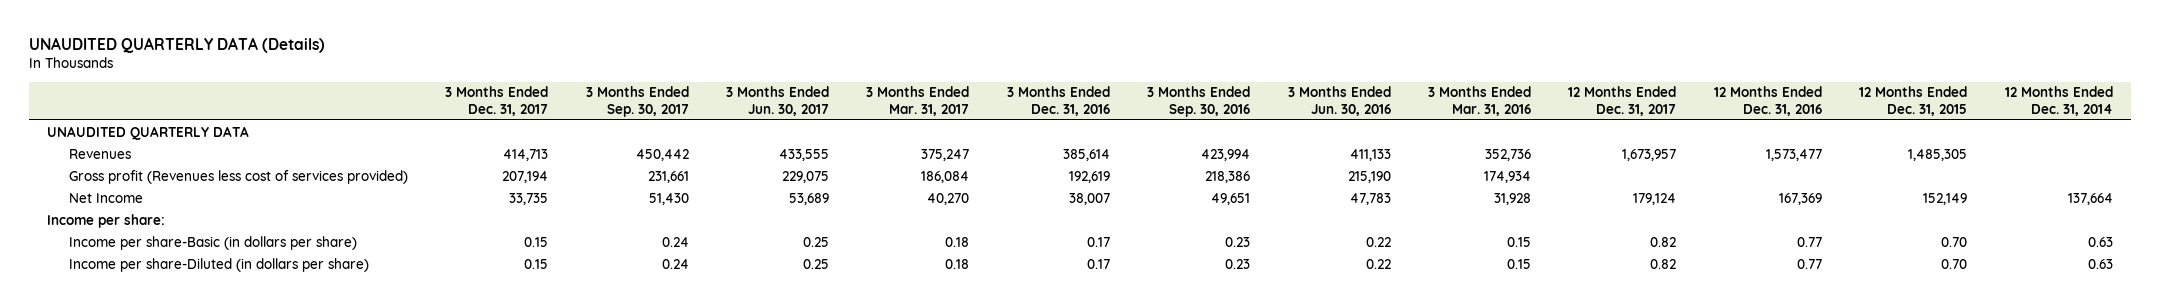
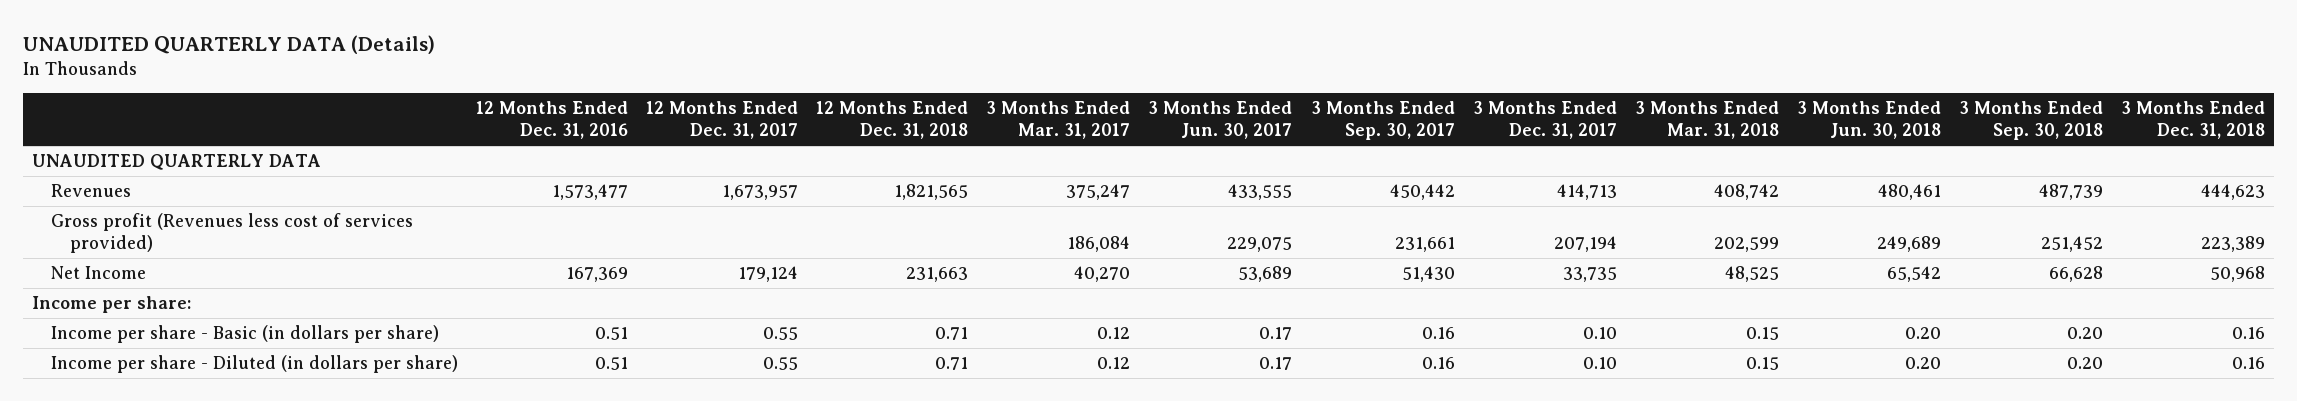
- | 3 Months Ended Dec. 31, 2017 | 3 Months Ended Sep. 30, 2017 | 3 Months Ended Jun. 30, 2017 | 3 Months Ended Mar. 31, 2017 | 3 Months Ended Dec. 31, 2016 | 3 Months Ended Sep. 30, 2016 | 3 Months Ended Jun. 30, 2016 | 3 Months Ended Mar. 31, 2016 | 12 Months Ended Dec. 31, 2017 | 12 Months Ended Dec. 31, 2016 | 12 Months Ended Dec. 31, 2015 | 12 Months Ended Dec. 31, 2014
+ | 12 Months Ended Dec. 31, 2016 | 12 Months Ended Dec. 31, 2017 | 12 Months Ended Dec. 31, 2018 | 3 Months Ended Mar. 31, 2017 | 3 Months Ended Jun. 30, 2017 | 3 Months Ended Sep. 30, 2017 | 3 Months Ended Dec. 31, 2017 | 3 Months Ended Mar. 31, 2018 | 3 Months Ended Jun. 30, 2018 | 3 Months Ended Sep. 30, 2018 | 3 Months Ended Dec. 31, 2018
- Income per share-Basic (in dollars per share) | 0.15 | 0.24 | 0.25 | 0.18 | 0.17 | 0.23 | 0.22 | 0.15 | 0.82 | 0.77 | 0.70 | 0.63
- Income per share-Diluted (in dollars per share) | 0.15 | 0.24 | 0.25 | 0.18 | 0.17 | 0.23 | 0.22 | 0.15 | 0.82 | 0.77 | 0.70 | 0.63
+ Income per share - Basic (in dollars per share) | 0.51 | 0.55 | 0.71 | 0.12 | 0.17 | 0.16 | 0.10 | 0.15 | 0.20 | 0.20 | 0.16
+ Income per share - Diluted (in dollars per share) | 0.51 | 0.55 | 0.71 | 0.12 | 0.17 | 0.16 | 0.10 | 0.15 | 0.20 | 0.20 | 0.16

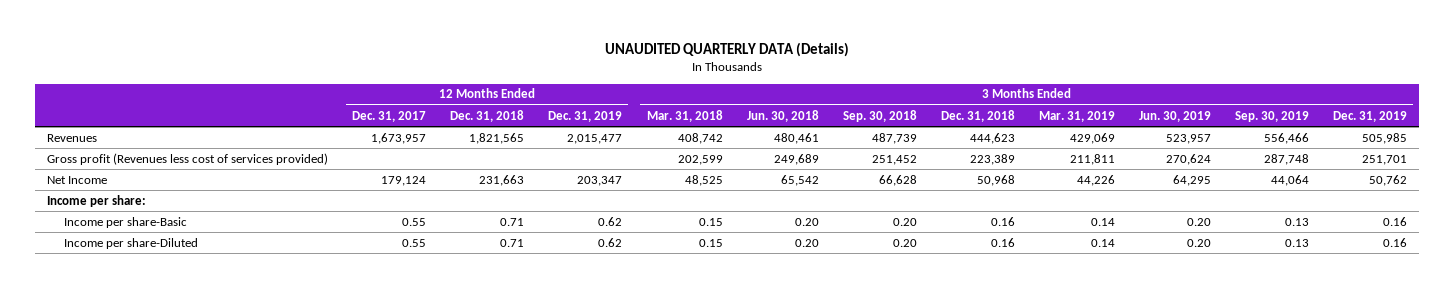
- | 12 Months Ended Dec. 31, 2016 | 12 Months Ended Dec. 31, 2017 | 12 Months Ended Dec. 31, 2018 | 3 Months Ended Mar. 31, 2017 | 3 Months Ended Jun. 30, 2017 | 3 Months Ended Sep. 30, 2017 | 3 Months Ended Dec. 31, 2017 | 3 Months Ended Mar. 31, 2018 | 3 Months Ended Jun. 30, 2018 | 3 Months Ended Sep. 30, 2018 | 3 Months Ended Dec. 31, 2018
+ | 12 Months Ended Dec. 31, 2017 | 12 Months Ended Dec. 31, 2018 | 12 Months Ended Dec. 31, 2019 | 3 Months Ended Mar. 31, 2018 | 3 Months Ended Jun. 30, 2018 | 3 Months Ended Sep. 30, 2018 | 3 Months Ended Dec. 31, 2018 | 3 Months Ended Mar. 31, 2019 | 3 Months Ended Jun. 30, 2019 | 3 Months Ended Sep. 30, 2019 | 3 Months Ended Dec. 31, 2019
- UNAUDITED QUARTERLY DATA
- Income per share - Basic (in dollars per share) | 0.51 | 0.55 | 0.71 | 0.12 | 0.17 | 0.16 | 0.10 | 0.15 | 0.20 | 0.20 | 0.16
- Income per share - Diluted (in dollars per share) | 0.51 | 0.55 | 0.71 | 0.12 | 0.17 | 0.16 | 0.10 | 0.15 | 0.20 | 0.20 | 0.16
+ Income per share-Basic | 0.55 | 0.71 | 0.62 | 0.15 | 0.20 | 0.20 | 0.16 | 0.14 | 0.20 | 0.13 | 0.16
+ Income per share-Diluted | 0.55 | 0.71 | 0.62 | 0.15 | 0.20 | 0.20 | 0.16 | 0.14 | 0.20 | 0.13 | 0.16

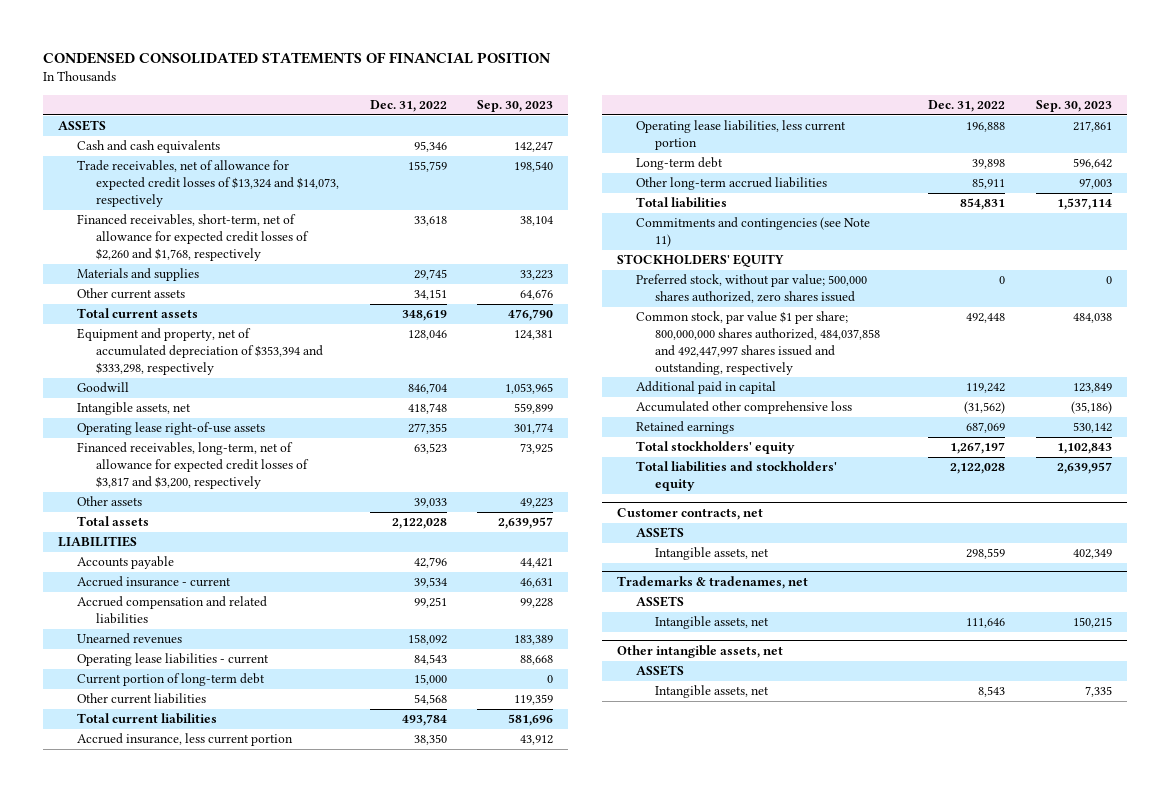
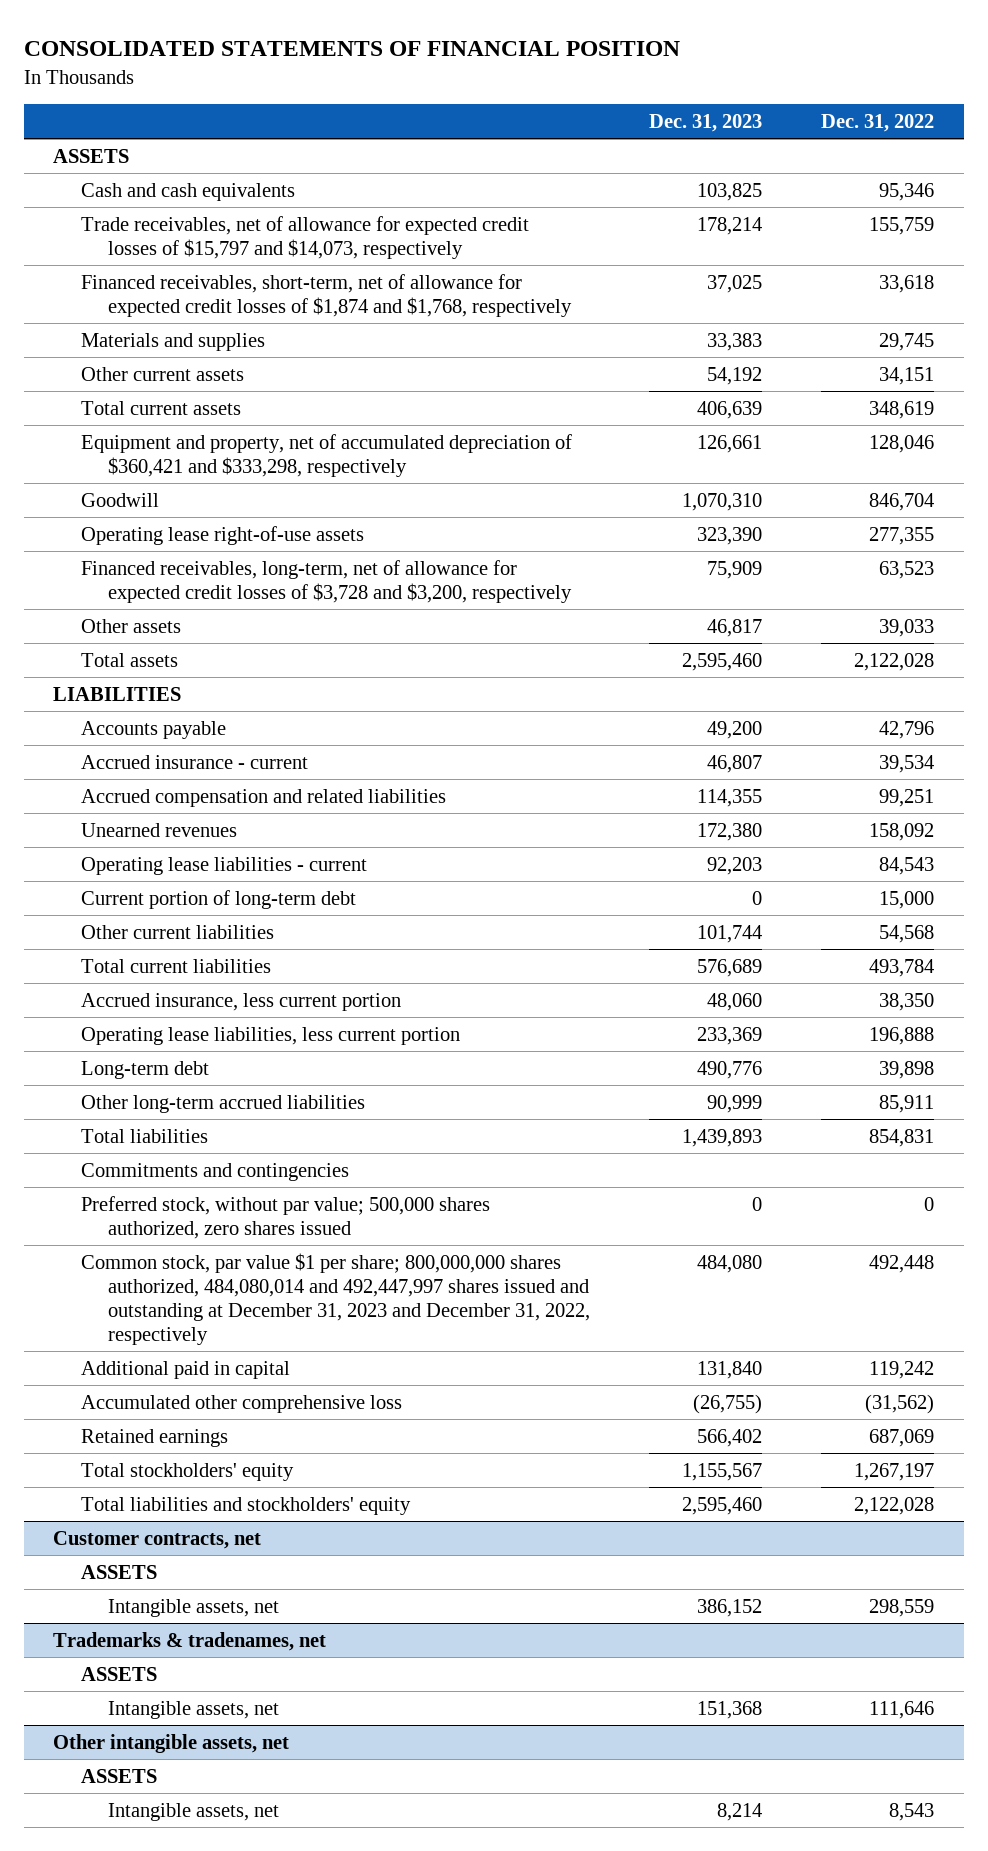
- CONDENSED CONSOLIDATED STATEMENTS OF FINANCIAL POSITION
+ CONSOLIDATED STATEMENTS OF FINANCIAL POSITION
- | Dec. 31, 2022 | Sep. 30, 2023
+ | Dec. 31, 2023 | Dec. 31, 2022
- Trade receivables, net of allowance for expected credit losses of $13,324 and $14,073, respectively | 155,759 | 198,540
- Financed receivables, short-term, net of allowance for expected credit losses of $2,260 and $1,768, respectively | 33,618 | 38,104
+ Trade receivables, net of allowance for expected credit losses of $15,797 and $14,073, respectively | 178,214 | 155,759
+ Financed receivables, short-term, net of allowance for expected credit losses of $1,874 and $1,768, respectively | 37,025 | 33,618
- Equipment and property, net of accumulated depreciation of $353,394 and $333,298, respectively | 128,046 | 124,381
+ Equipment and property, net of accumulated depreciation of $360,421 and $333,298, respectively | 126,661 | 128,046
- Intangible assets, net | 418,748 | 559,899
- Financed receivables, long-term, net of allowance for expected credit losses of $3,817 and $3,200, respectively | 63,523 | 73,925
+ Financed receivables, long-term, net of allowance for expected credit losses of $3,728 and $3,200, respectively | 75,909 | 63,523
- Commitments and contingencies (see Note 11)
- STOCKHOLDERS' EQUITY
+ Commitments and contingencies
- Common stock, par value $1 per share; 800,000,000 shares authorized, 484,037,858 and 492,447,997 shares issued and outstanding, respectively | 492,448 | 484,038
+ Common stock, par value $1 per share; 800,000,000 shares authorized, 484,080,014 and 492,447,997 shares issued and outstanding at December 31, 2023 and December 31, 2022, respectively | 484,080 | 492,448

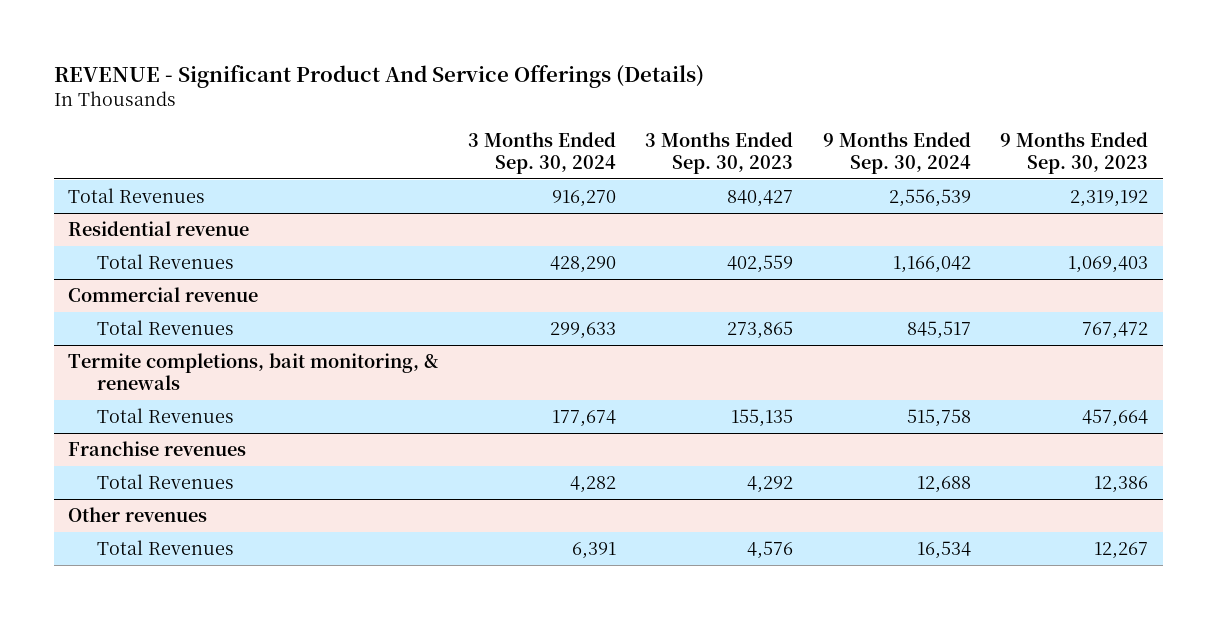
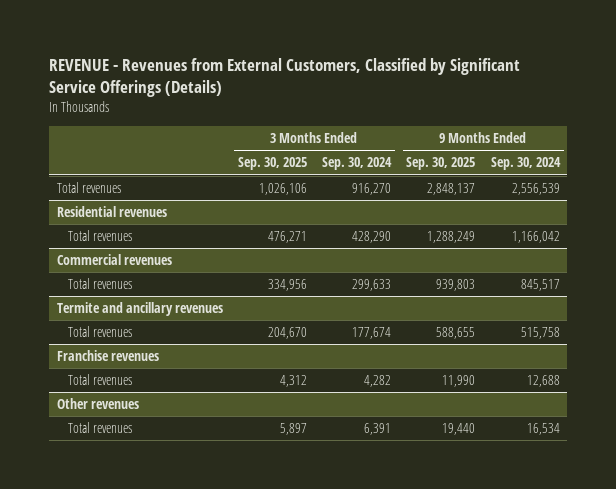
- REVENUE - Significant Product And Service Offerings (Details)
+ REVENUE - Revenues from External Customers, Classified by Significant Service Offerings (Details)
- | 3 Months Ended Sep. 30, 2024 | 3 Months Ended Sep. 30, 2023 | 9 Months Ended Sep. 30, 2024 | 9 Months Ended Sep. 30, 2023
+ | 3 Months Ended Sep. 30, 2025 | 3 Months Ended Sep. 30, 2024 | 9 Months Ended Sep. 30, 2025 | 9 Months Ended Sep. 30, 2024
- Total Revenues | 916,270 | 840,427 | 2,556,539 | 2,319,192
- Residential revenue
- Total Revenues | 428,290 | 402,559 | 1,166,042 | 1,069,403
- Commercial revenue
- Total Revenues | 299,633 | 273,865 | 845,517 | 767,472
- Termite completions, bait monitoring, & renewals
- Total Revenues | 177,674 | 155,135 | 515,758 | 457,664
+ Total revenues | 1,026,106 | 916,270 | 2,848,137 | 2,556,539
+ Residential revenues
+ Total revenues | 476,271 | 428,290 | 1,288,249 | 1,166,042
+ Commercial revenues
+ Total revenues | 334,956 | 299,633 | 939,803 | 845,517
+ Termite and ancillary revenues
+ Total revenues | 204,670 | 177,674 | 588,655 | 515,758
@ Franchise revenues
- Total Revenues | 4,282 | 4,292 | 12,688 | 12,386
+ Total revenues | 4,312 | 4,282 | 11,990 | 12,688
@ Other revenues
- Total Revenues | 6,391 | 4,576 | 16,534 | 12,267
+ Total revenues | 5,897 | 6,391 | 19,440 | 16,534

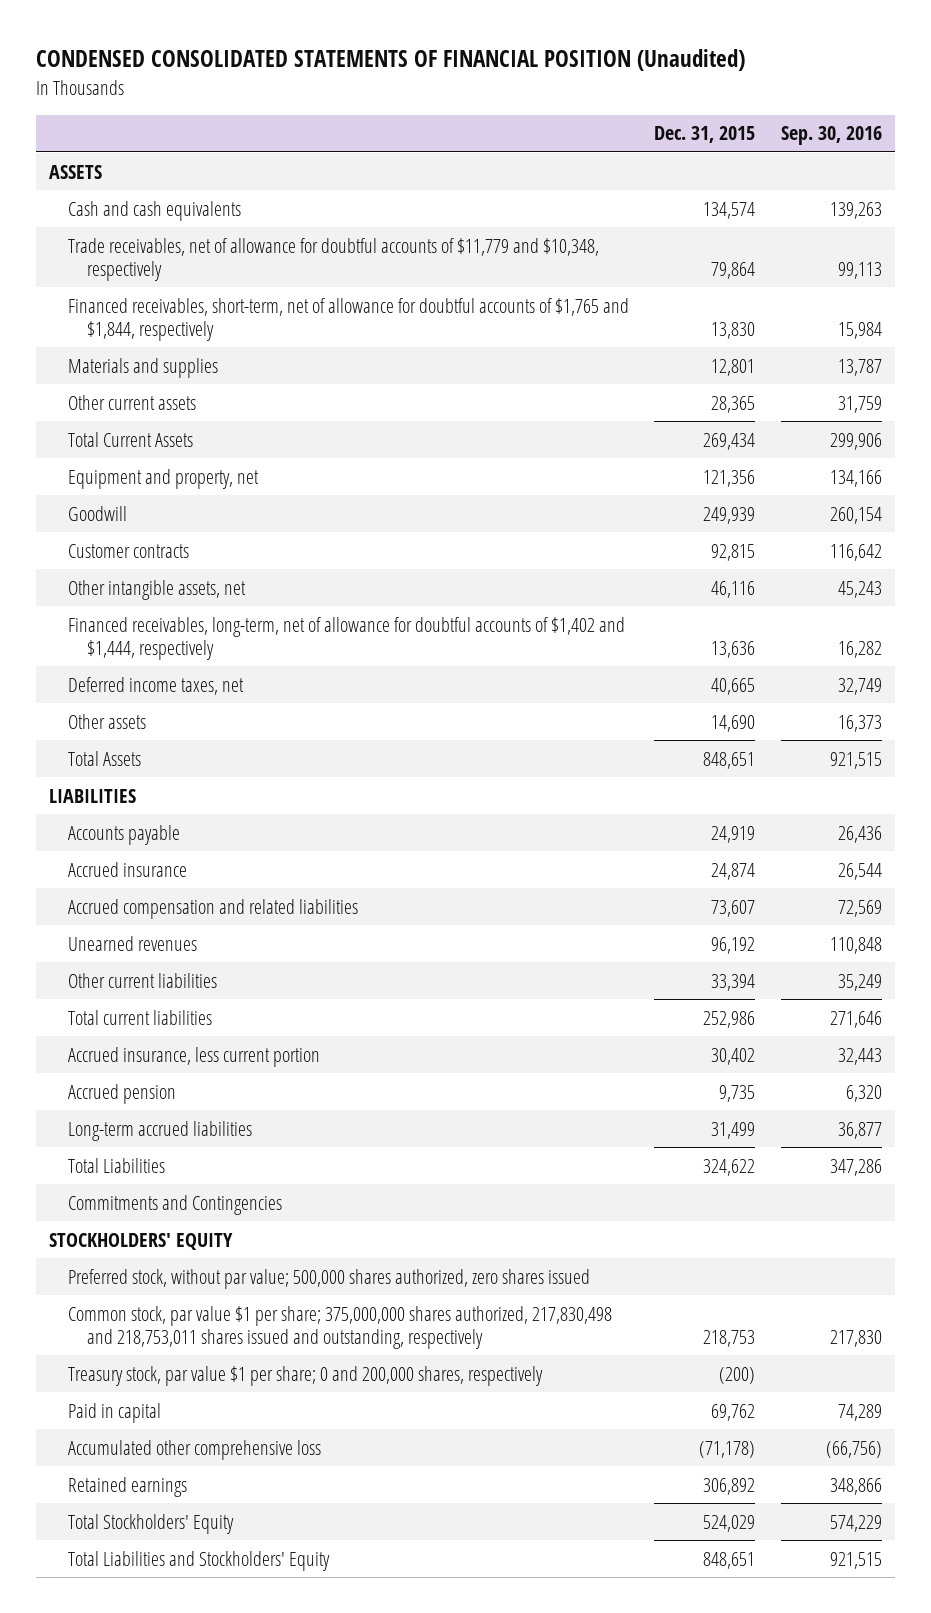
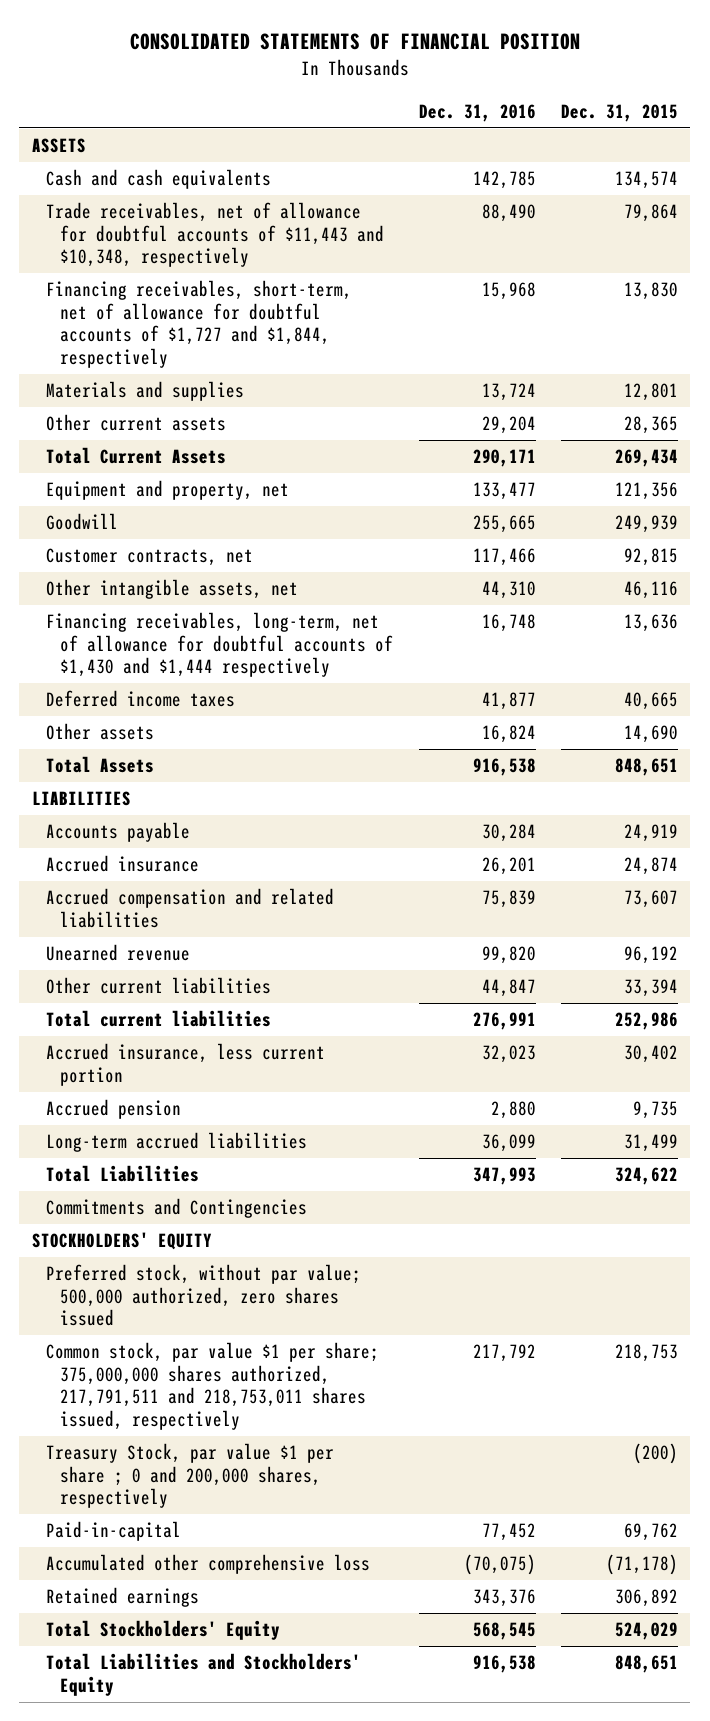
- CONDENSED CONSOLIDATED STATEMENTS OF FINANCIAL POSITION (Unaudited)
+ CONSOLIDATED STATEMENTS OF FINANCIAL POSITION
- | Dec. 31, 2015 | Sep. 30, 2016
+ | Dec. 31, 2016 | Dec. 31, 2015
- Trade receivables, net of allowance for doubtful accounts of $11,779 and $10,348, respectively | 79,864 | 99,113
- Financed receivables, short-term, net of allowance for doubtful accounts of $1,765 and $1,844, respectively | 13,830 | 15,984
+ Trade receivables, net of allowance for doubtful accounts of $11,443 and $10,348, respectively | 88,490 | 79,864
+ Financing receivables, short-term, net of allowance for doubtful accounts of $1,727 and $1,844, respectively | 15,968 | 13,830
- Customer contracts | 92,815 | 116,642
+ Customer contracts, net | 117,466 | 92,815
- Financed receivables, long-term, net of allowance for doubtful accounts of $1,402 and $1,444, respectively | 13,636 | 16,282
- Deferred income taxes, net | 40,665 | 32,749
+ Financing receivables, long-term, net of allowance for doubtful accounts of $1,430 and $1,444 respectively | 16,748 | 13,636
+ Deferred income taxes | 41,877 | 40,665
- Unearned revenues | 96,192 | 110,848
+ Unearned revenue | 99,820 | 96,192
- Preferred stock, without par value; 500,000 shares authorized, zero shares issued
- Common stock, par value $1 per share; 375,000,000 shares authorized, 217,830,498 and 218,753,011 shares issued and outstanding, respectively | 218,753 | 217,830
- Treasury stock, par value $1 per share; 0 and 200,000 shares, respectively | (200) |
- Paid in capital | 69,762 | 74,289
+ Preferred stock, without par value; 500,000 authorized, zero shares issued
+ Common stock, par value $1 per share; 375,000,000 shares authorized, 217,791,511 and 218,753,011 shares issued, respectively | 217,792 | 218,753
+ Treasury Stock, par value $1 per share ; 0 and 200,000 shares, respectively | | (200)
+ Paid-in-capital | 77,452 | 69,762

